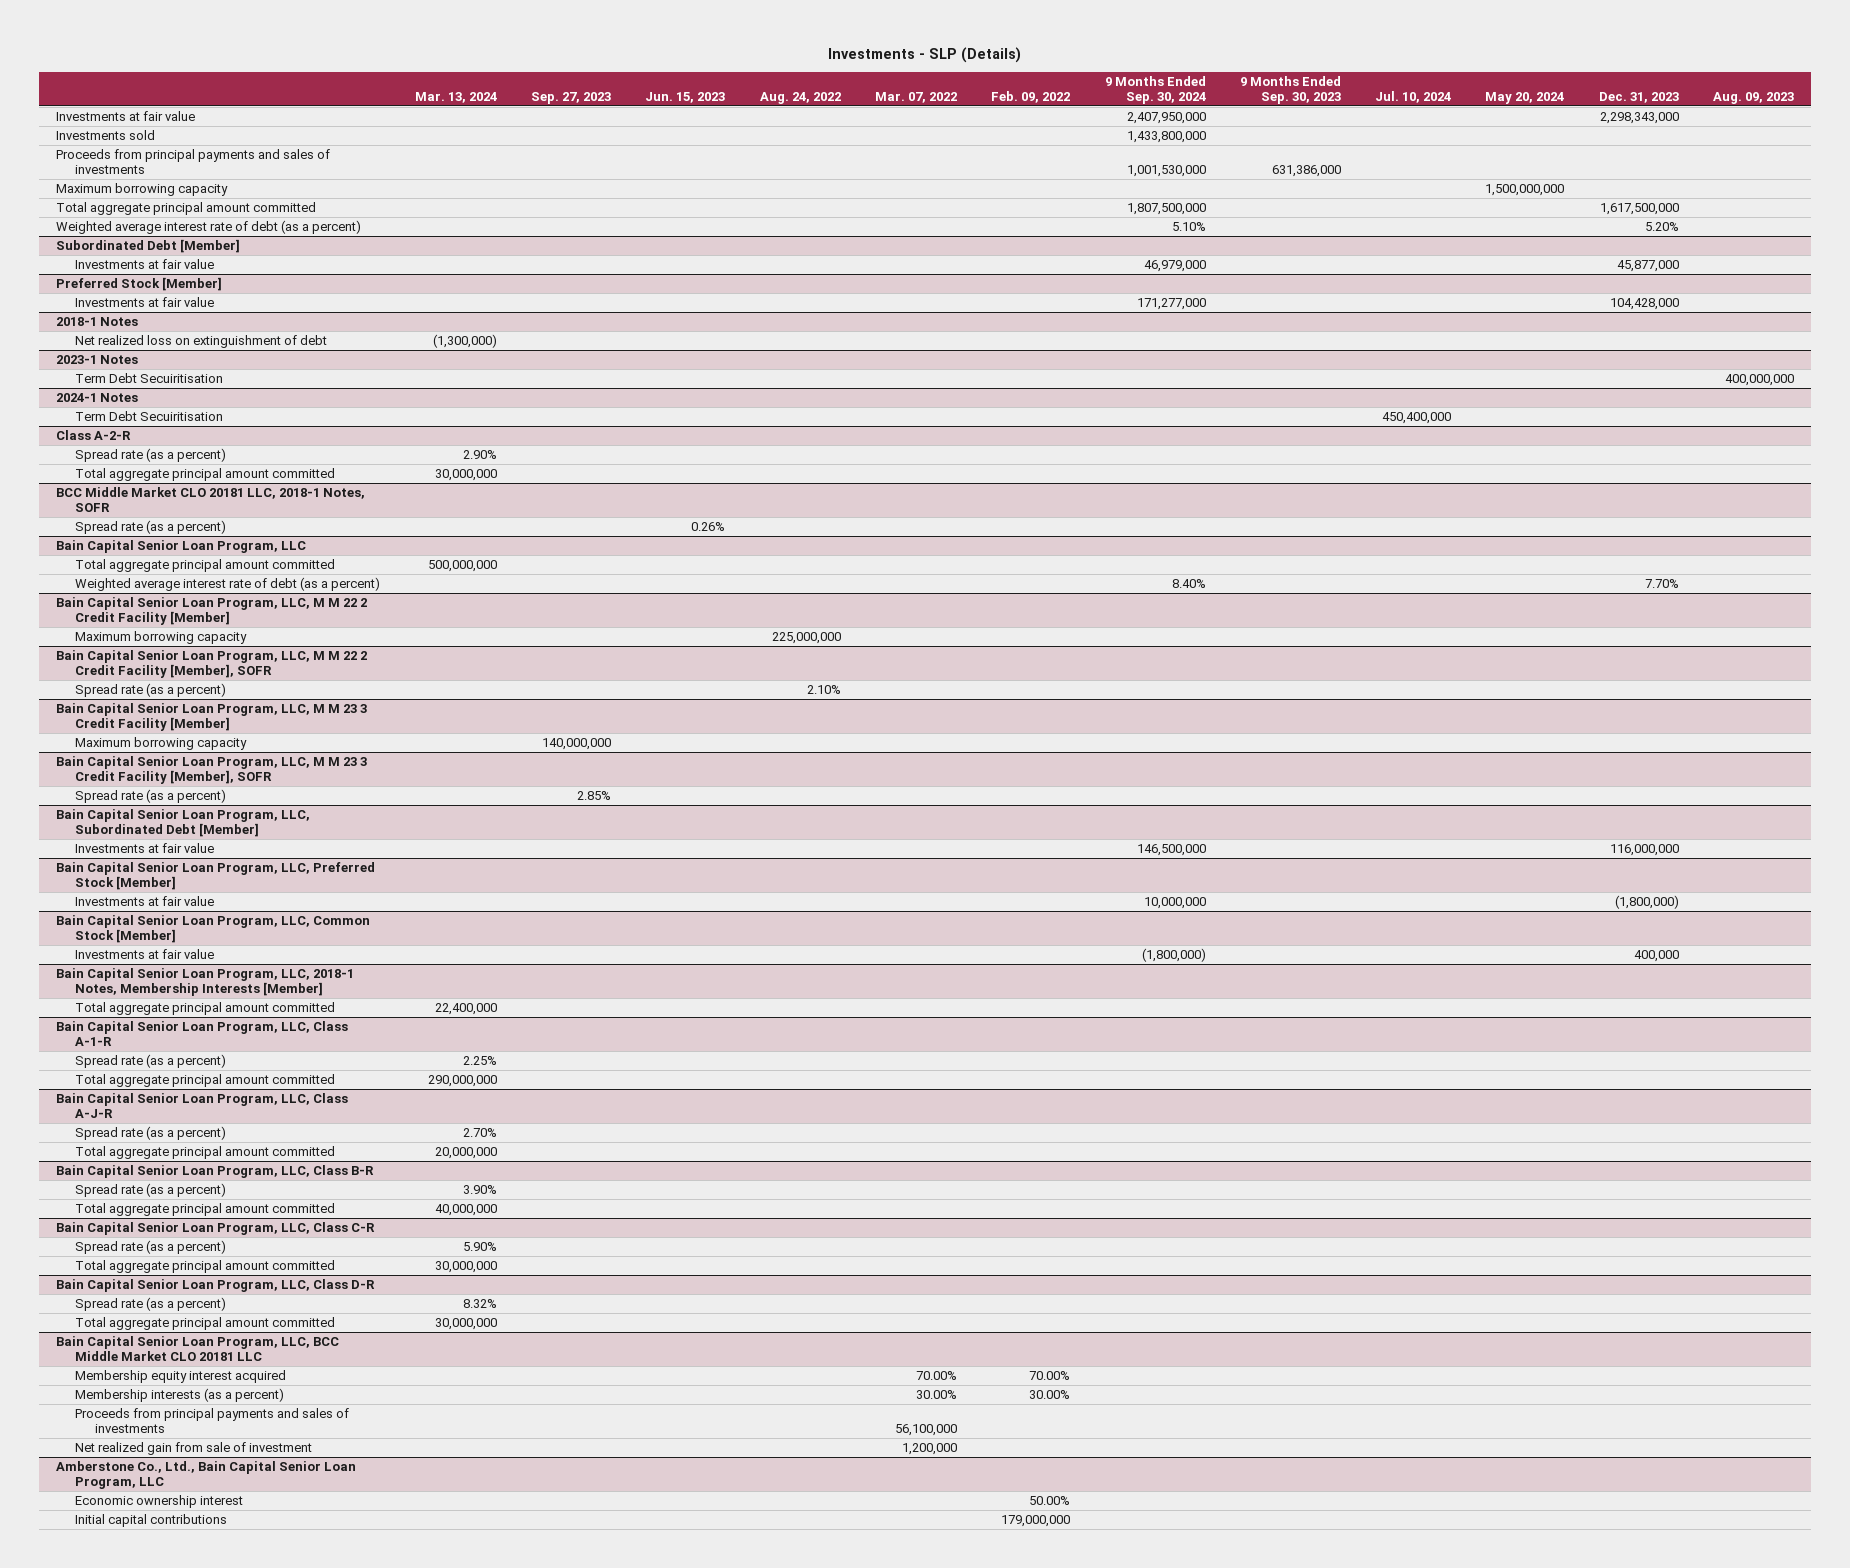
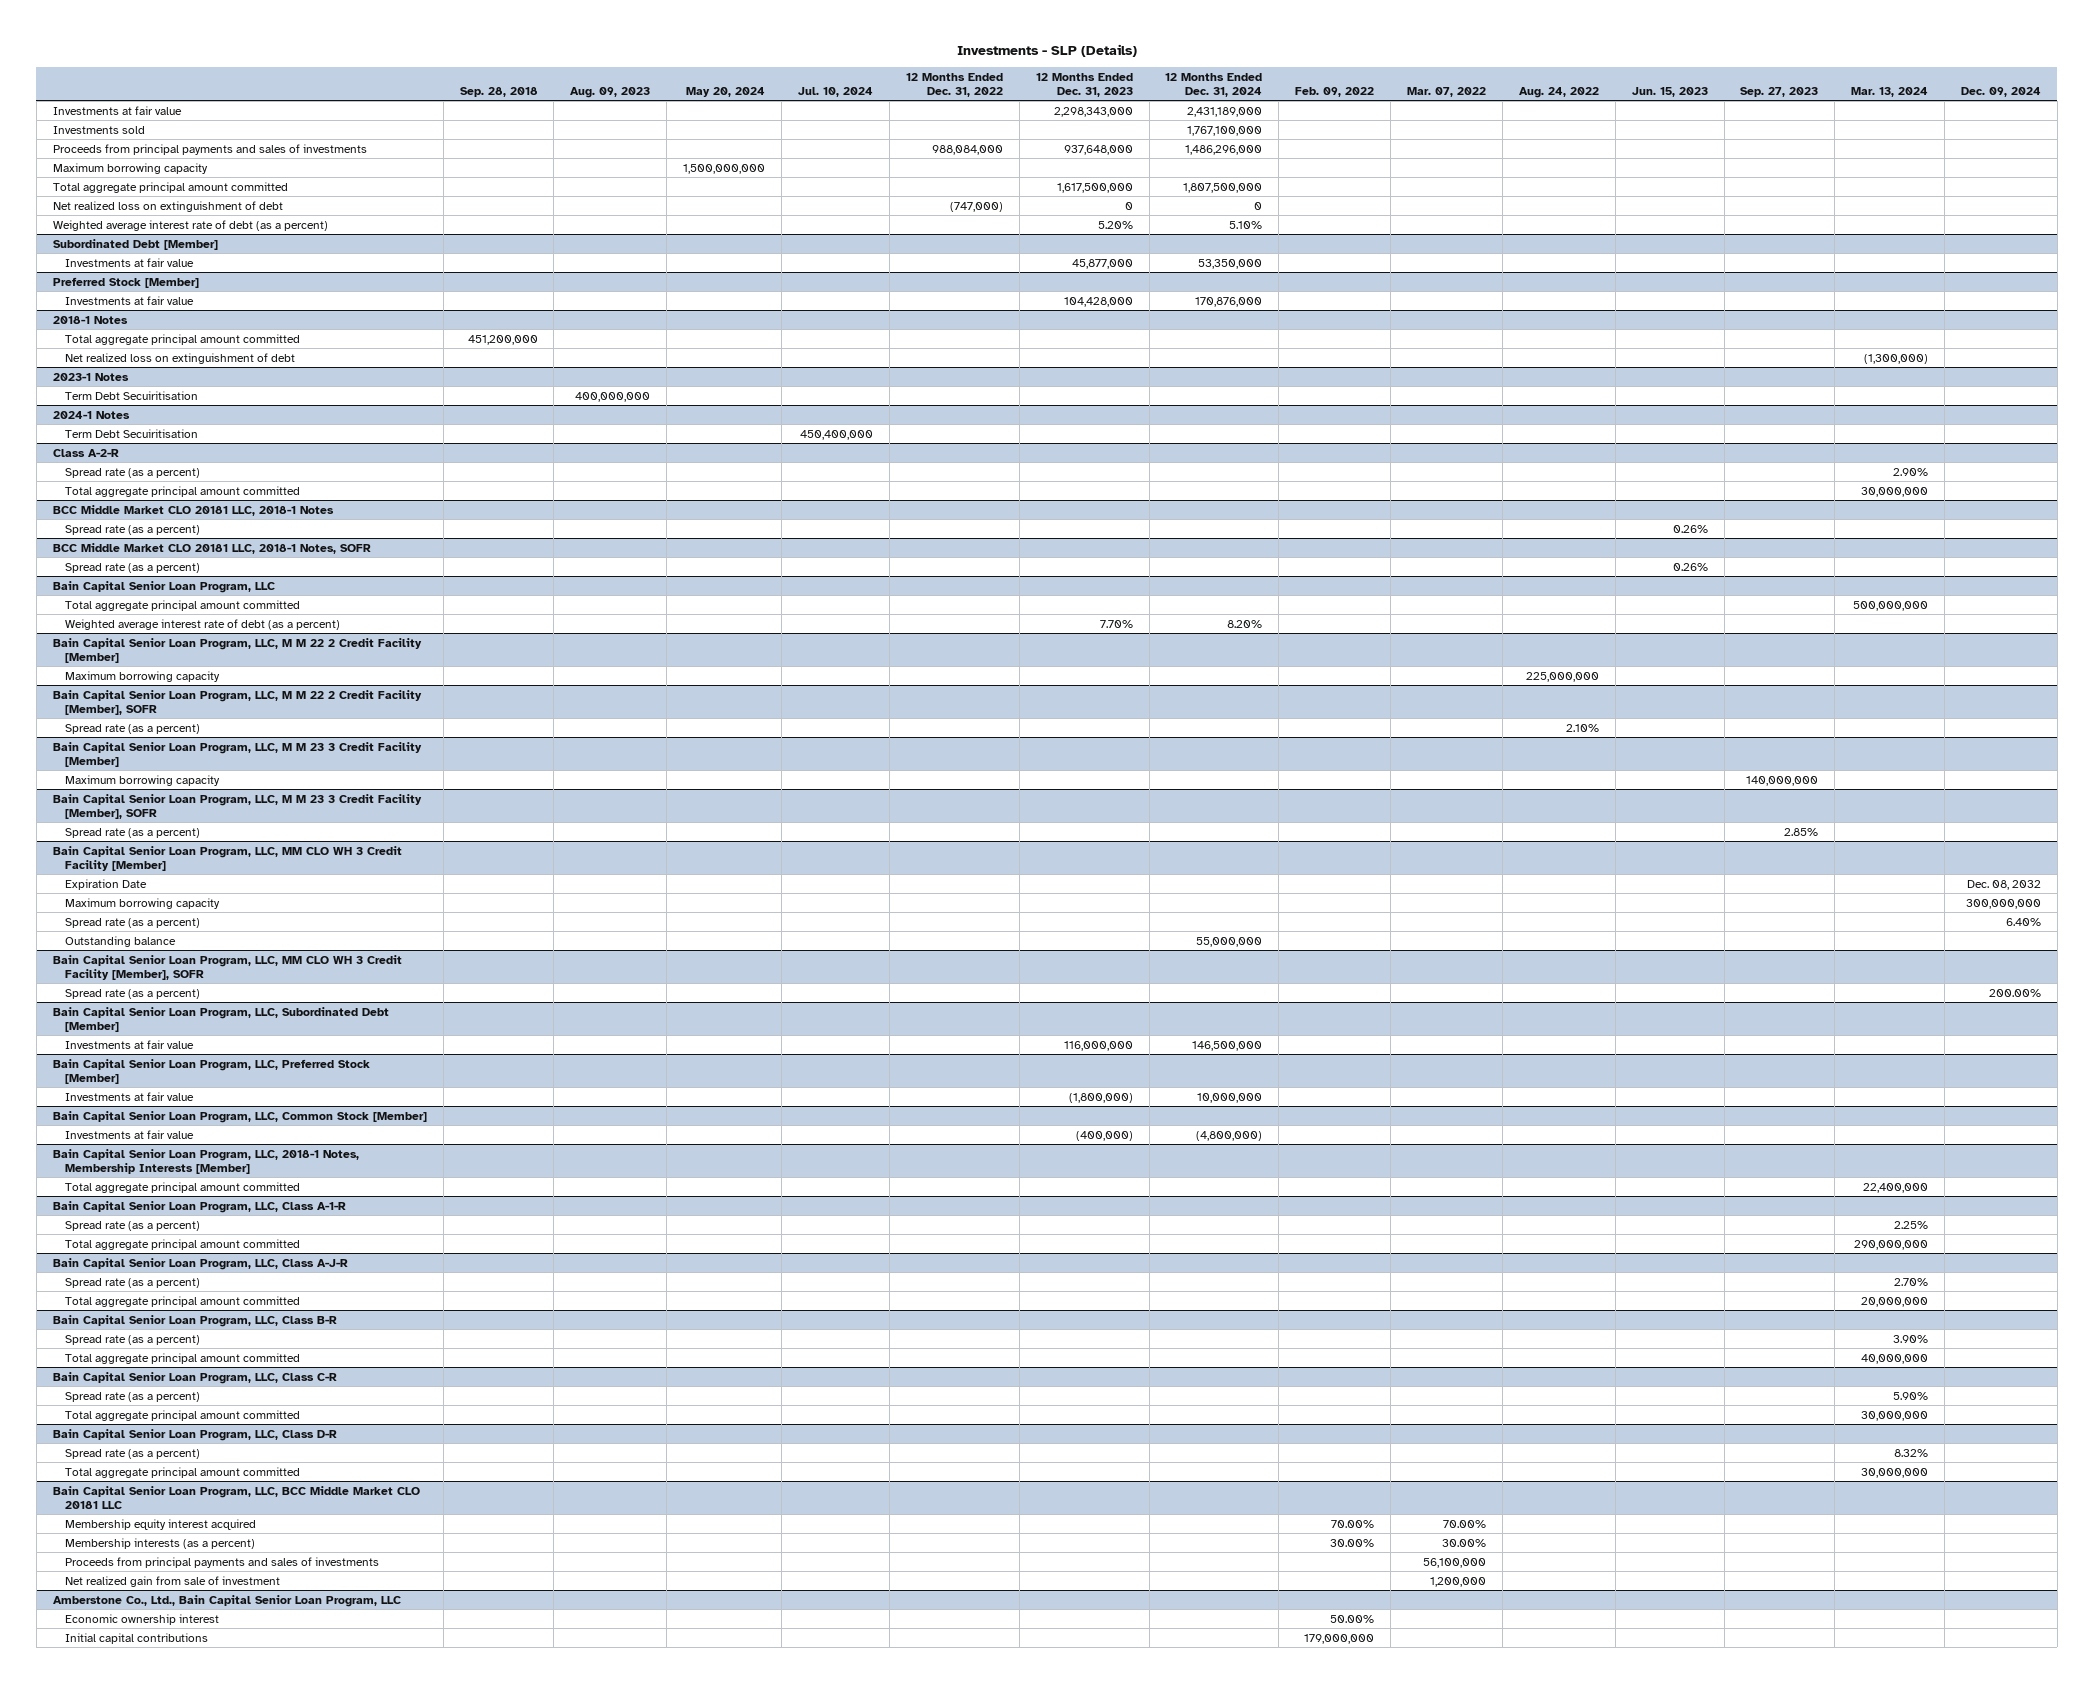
- | Mar. 13, 2024 | Sep. 27, 2023 | Jun. 15, 2023 | Aug. 24, 2022 | Mar. 07, 2022 | Feb. 09, 2022 | 9 Months Ended Sep. 30, 2024 | 9 Months Ended Sep. 30, 2023 | Jul. 10, 2024 | May 20, 2024 | Dec. 31, 2023 | Aug. 09, 2023
+ | Sep. 28, 2018 | Aug. 09, 2023 | May 20, 2024 | Jul. 10, 2024 | 12 Months Ended Dec. 31, 2022 | 12 Months Ended Dec. 31, 2023 | 12 Months Ended Dec. 31, 2024 | Feb. 09, 2022 | Mar. 07, 2022 | Aug. 24, 2022 | Jun. 15, 2023 | Sep. 27, 2023 | Mar. 13, 2024 | Dec. 09, 2024
+ Net realized loss on extinguishment of debt | | | | | (747,000) | 0 | 0 | | | | | | |
@ 2018-1 Notes
+ Total aggregate principal amount committed | 451,200,000 | | | | | | | | | | | | |
+ BCC Middle Market CLO 20181 LLC, 2018-1 Notes
+ Spread rate (as a percent) | | | | | | | | | | | 0.26% | | |
+ Bain Capital Senior Loan Program, LLC, MM CLO WH 3 Credit Facility [Member]
+ Expiration Date | | | | | | | | | | | | | | Dec. 08, 2032
+ Maximum borrowing capacity | | | | | | | | | | | | | | 300,000,000
+ Spread rate (as a percent) | | | | | | | | | | | | | | 6.40%
+ Outstanding balance | | | | | | | 55,000,000 | | | | | | |
+ Bain Capital Senior Loan Program, LLC, MM CLO WH 3 Credit Facility [Member], SOFR
+ Spread rate (as a percent) | | | | | | | | | | | | | | 200.00%

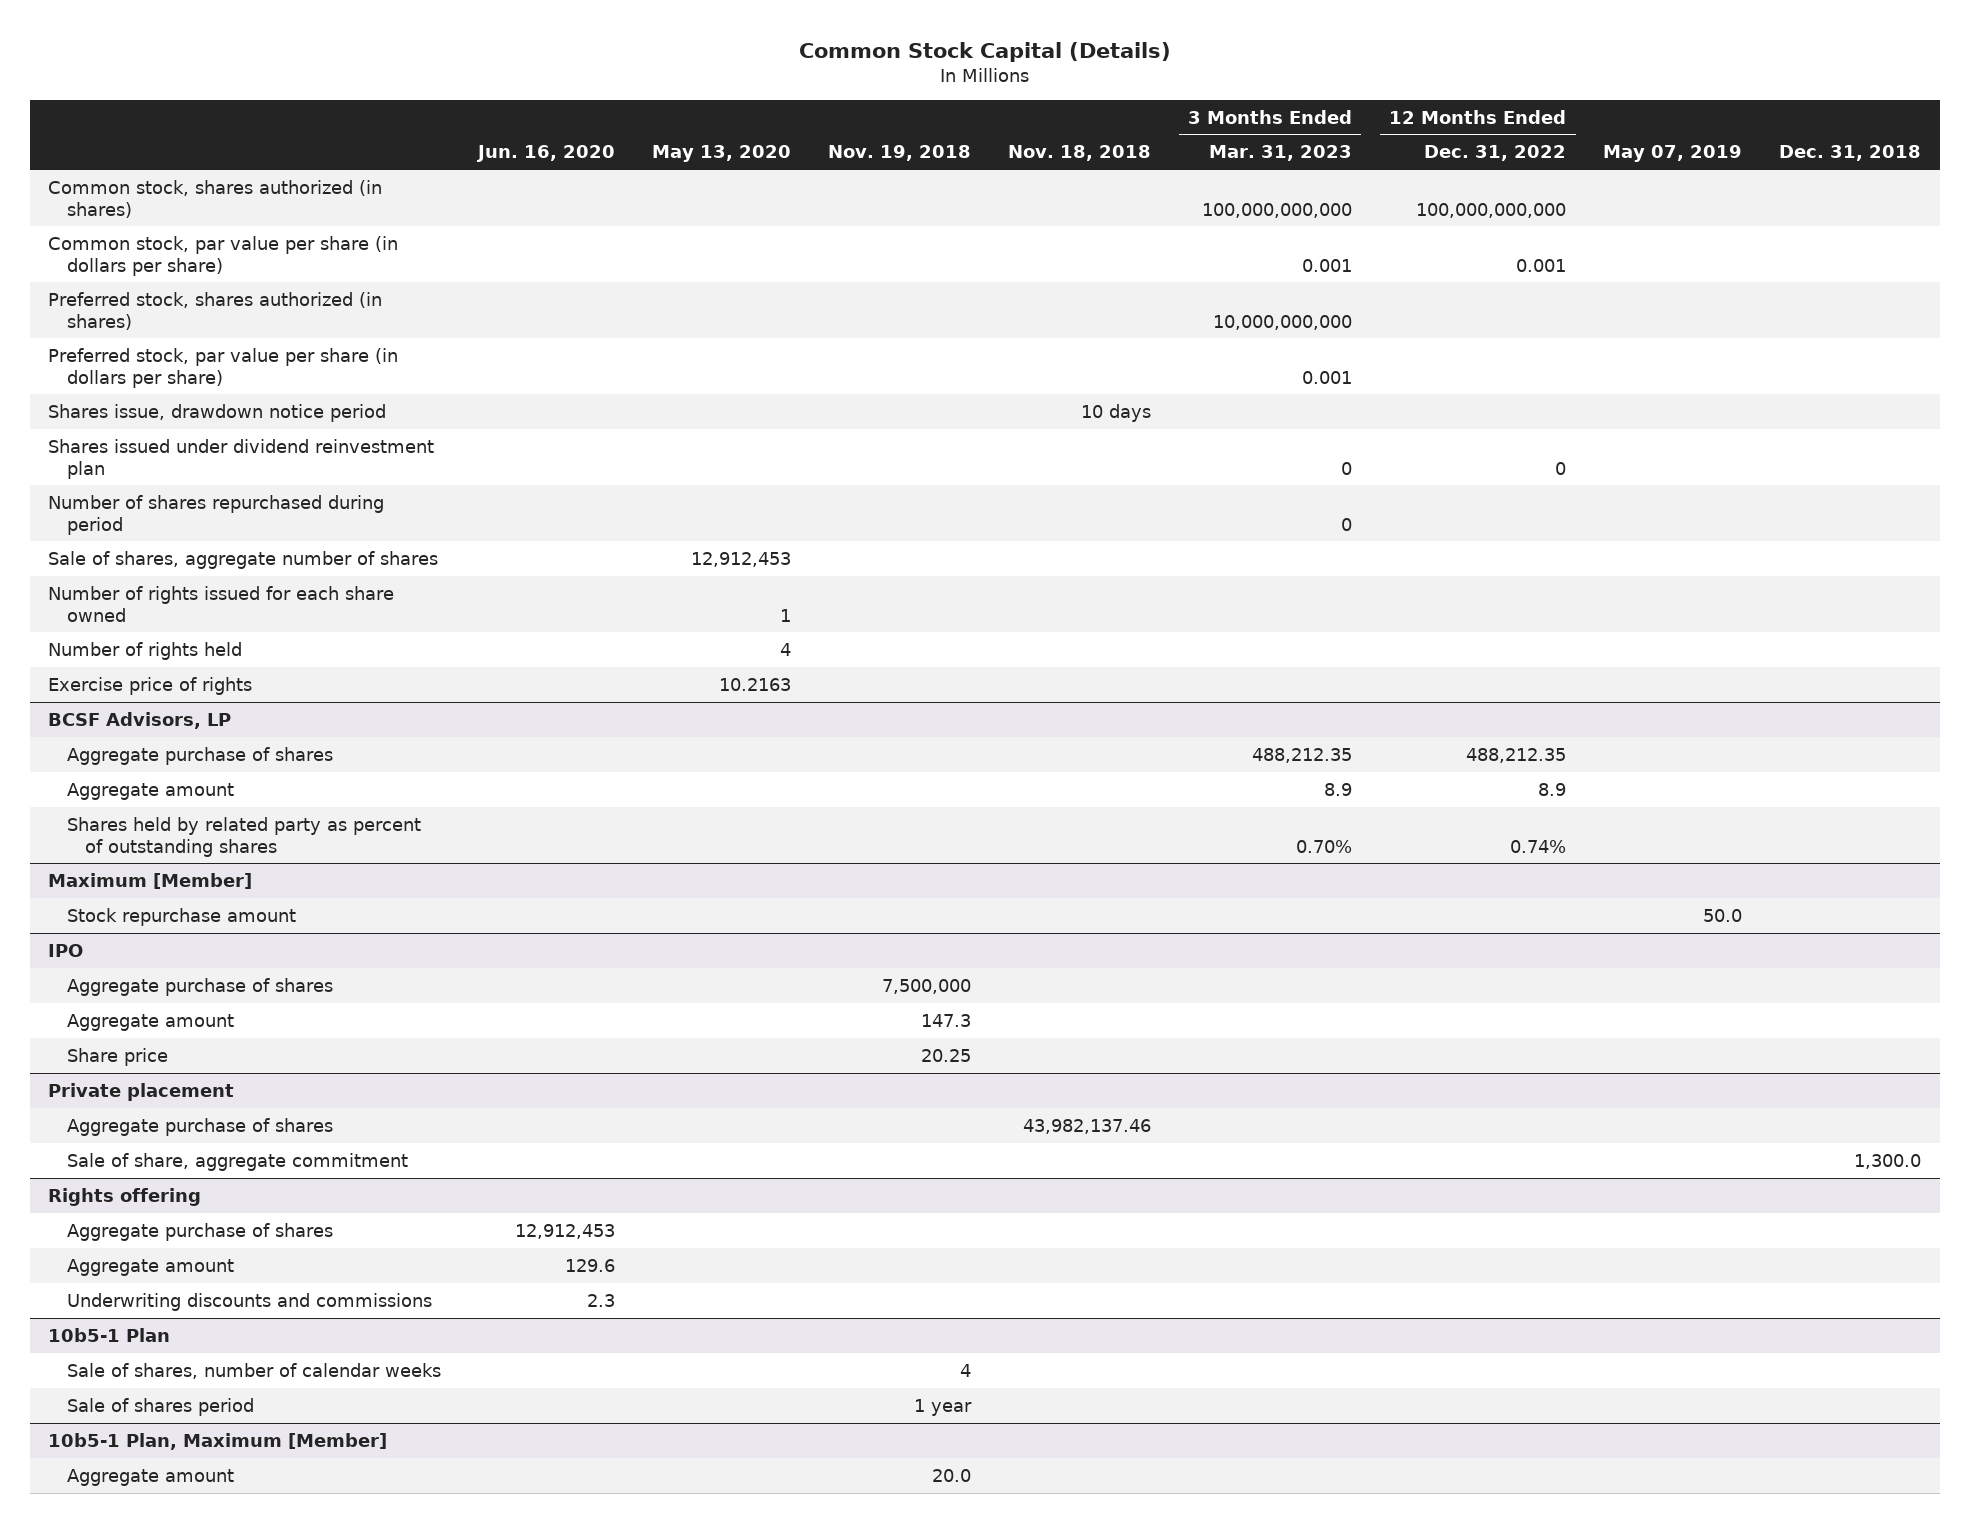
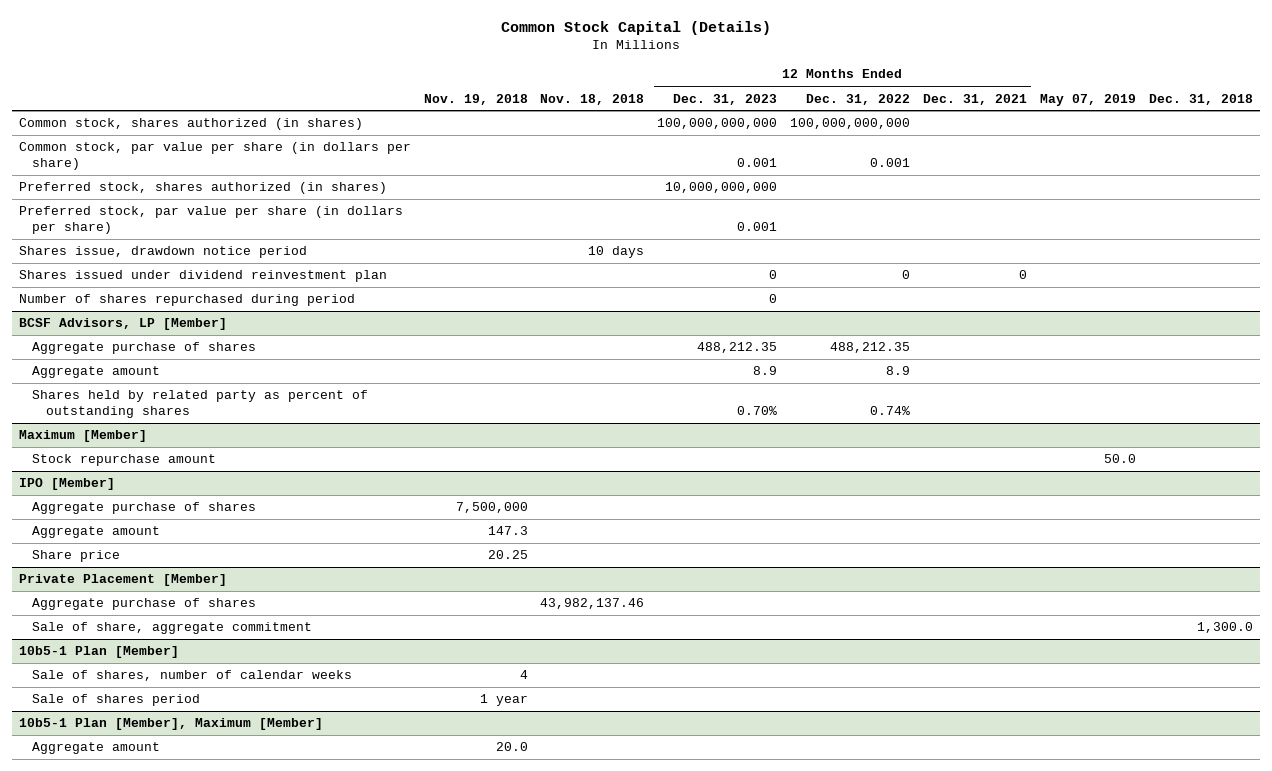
- | Jun. 16, 2020 | May 13, 2020 | Nov. 19, 2018 | Nov. 18, 2018 | 3 Months Ended Mar. 31, 2023 | 12 Months Ended Dec. 31, 2022 | May 07, 2019 | Dec. 31, 2018
+ | Nov. 19, 2018 | Nov. 18, 2018 | 12 Months Ended Dec. 31, 2023 | 12 Months Ended Dec. 31, 2022 | 12 Months Ended Dec. 31, 2021 | May 07, 2019 | Dec. 31, 2018
- Sale of shares, aggregate number of shares | | 12,912,453 | | | | | |
- Number of rights issued for each share owned | | 1 | | | | | |
- Number of rights held | | 4 | | | | | |
- Exercise price of rights | | 10.2163 | | | | | |
- BCSF Advisors, LP
+ BCSF Advisors, LP [Member]
- IPO
+ IPO [Member]
- Private placement
+ Private Placement [Member]
- Rights offering
- Aggregate purchase of shares | 12,912,453 | | | | | | |
- Aggregate amount | 129.6 | | | | | | |
- Underwriting discounts and commissions | 2.3 | | | | | | |
- 10b5-1 Plan
+ 10b5-1 Plan [Member]
- 10b5-1 Plan, Maximum [Member]
+ 10b5-1 Plan [Member], Maximum [Member]

